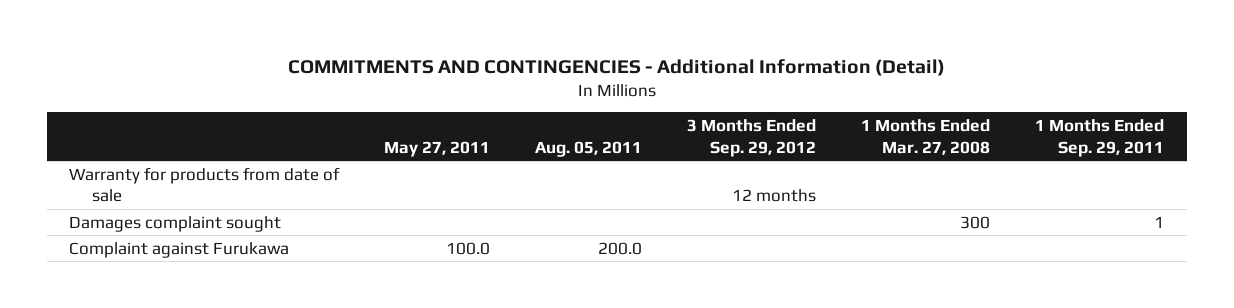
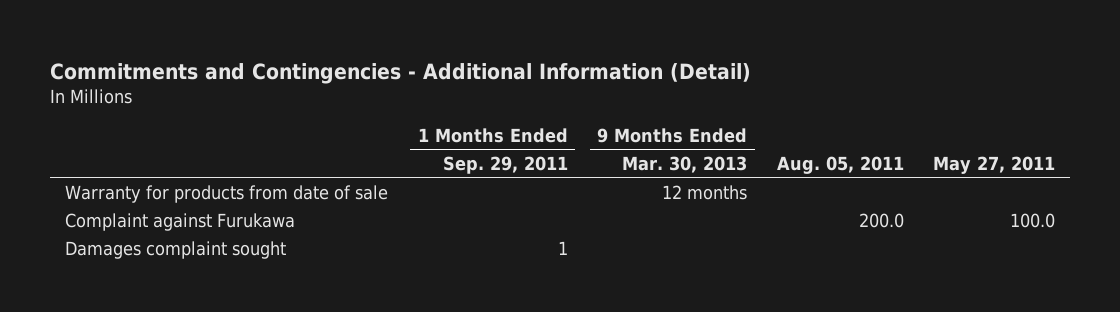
- COMMITMENTS AND CONTINGENCIES - Additional Information (Detail)
+ Commitments and Contingencies - Additional Information (Detail)
- | May 27, 2011 | Aug. 05, 2011 | 3 Months Ended Sep. 29, 2012 | 1 Months Ended Mar. 27, 2008 | 1 Months Ended Sep. 29, 2011
+ | 1 Months Ended Sep. 29, 2011 | 9 Months Ended Mar. 30, 2013 | Aug. 05, 2011 | May 27, 2011
moved down: Damages complaint sought | 1 | | |

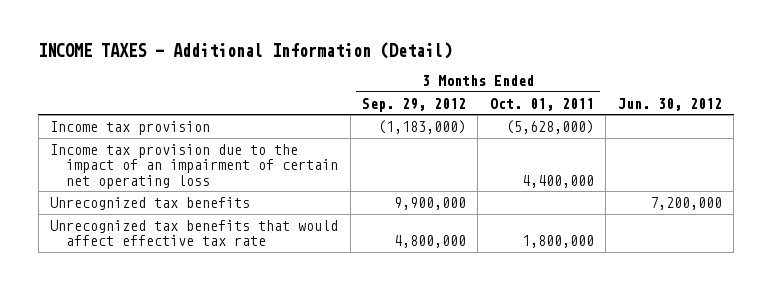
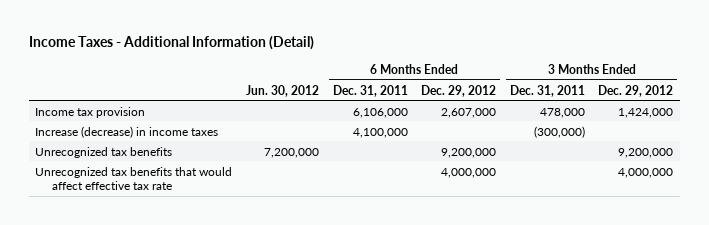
- INCOME TAXES - Additional Information (Detail)
+ Income Taxes - Additional Information (Detail)
- | 3 Months Ended Sep. 29, 2012 | 3 Months Ended Oct. 01, 2011 | Jun. 30, 2012
+ | Jun. 30, 2012 | 6 Months Ended Dec. 31, 2011 | 6 Months Ended Dec. 29, 2012 | 3 Months Ended Dec. 31, 2011 | 3 Months Ended Dec. 29, 2012
- Income tax provision due to the impact of an impairment of certain net operating loss | | 4,400,000 |
+ Increase (decrease) in income taxes | | 4,100,000 | | (300,000) |

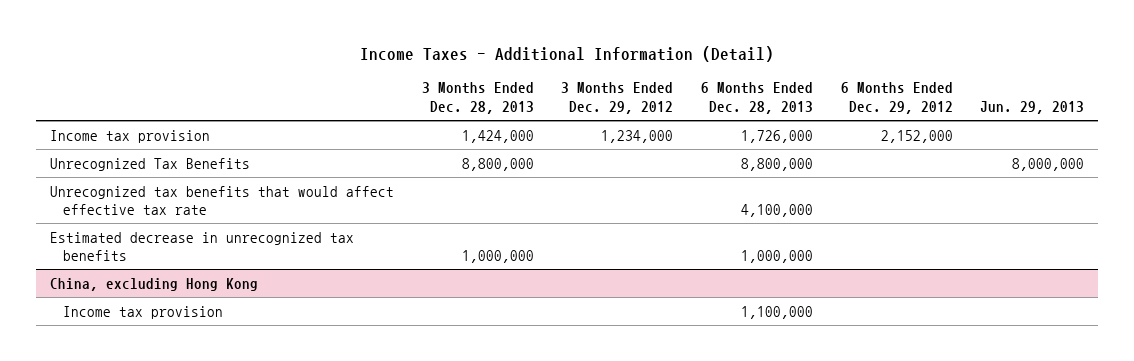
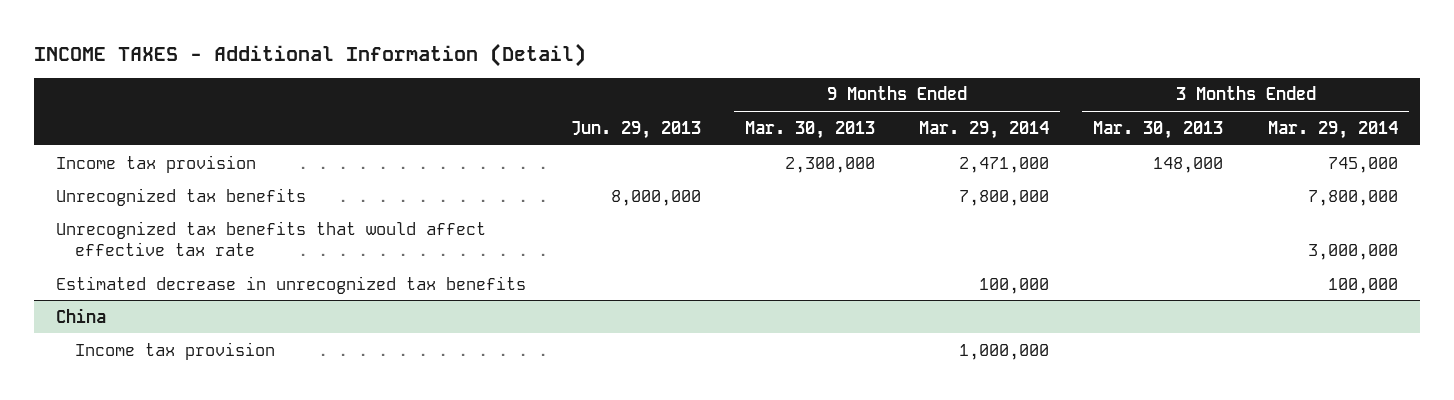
- Income Taxes - Additional Information (Detail)
+ INCOME TAXES - Additional Information (Detail)
- | 3 Months Ended Dec. 28, 2013 | 3 Months Ended Dec. 29, 2012 | 6 Months Ended Dec. 28, 2013 | 6 Months Ended Dec. 29, 2012 | Jun. 29, 2013
+ | Jun. 29, 2013 | 9 Months Ended Mar. 30, 2013 | 9 Months Ended Mar. 29, 2014 | 3 Months Ended Mar. 30, 2013 | 3 Months Ended Mar. 29, 2014
- Unrecognized Tax Benefits | 8,800,000 | | 8,800,000 | | 8,000,000
+ Unrecognized tax benefits | 8,000,000 | | 7,800,000 | | 7,800,000
- China, excluding Hong Kong
+ China

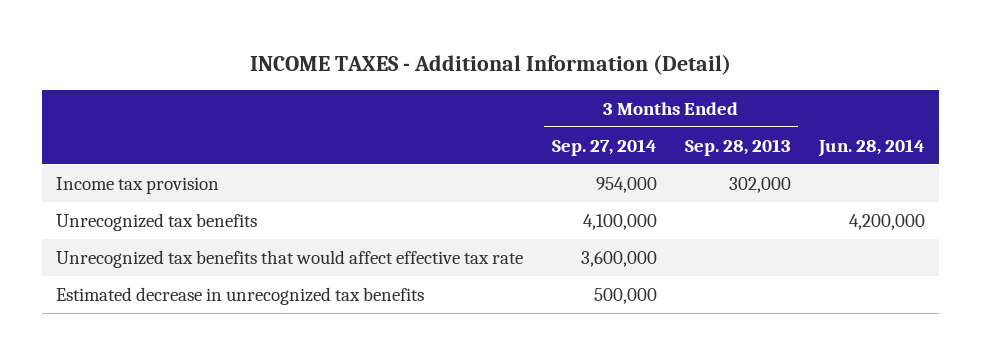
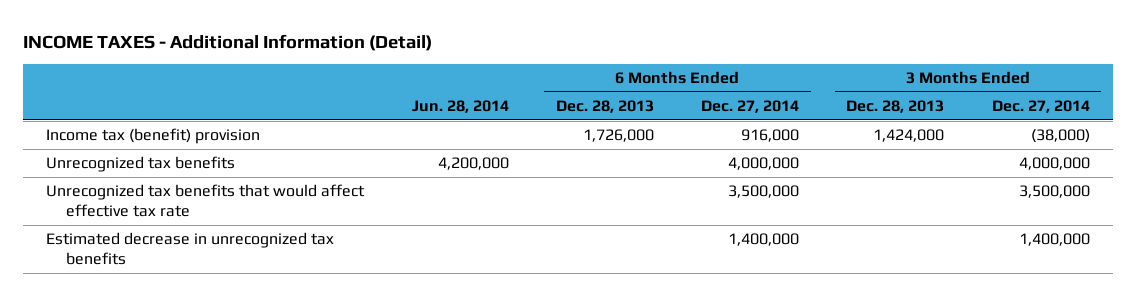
- | 3 Months Ended Sep. 27, 2014 | 3 Months Ended Sep. 28, 2013 | Jun. 28, 2014
+ | Jun. 28, 2014 | 6 Months Ended Dec. 28, 2013 | 6 Months Ended Dec. 27, 2014 | 3 Months Ended Dec. 28, 2013 | 3 Months Ended Dec. 27, 2014
- Income tax provision | 954,000 | 302,000 |
+ Income tax (benefit) provision | | 1,726,000 | 916,000 | 1,424,000 | (38,000)

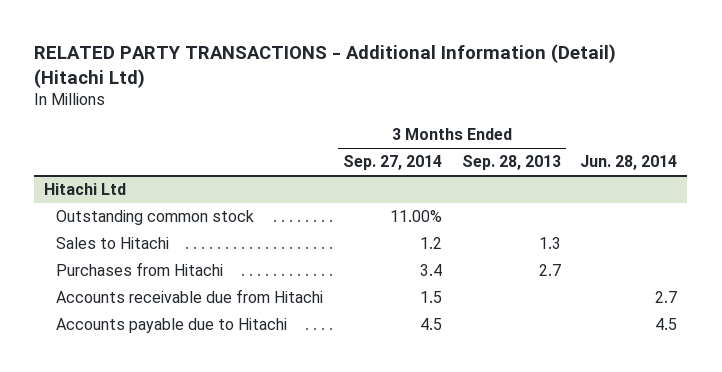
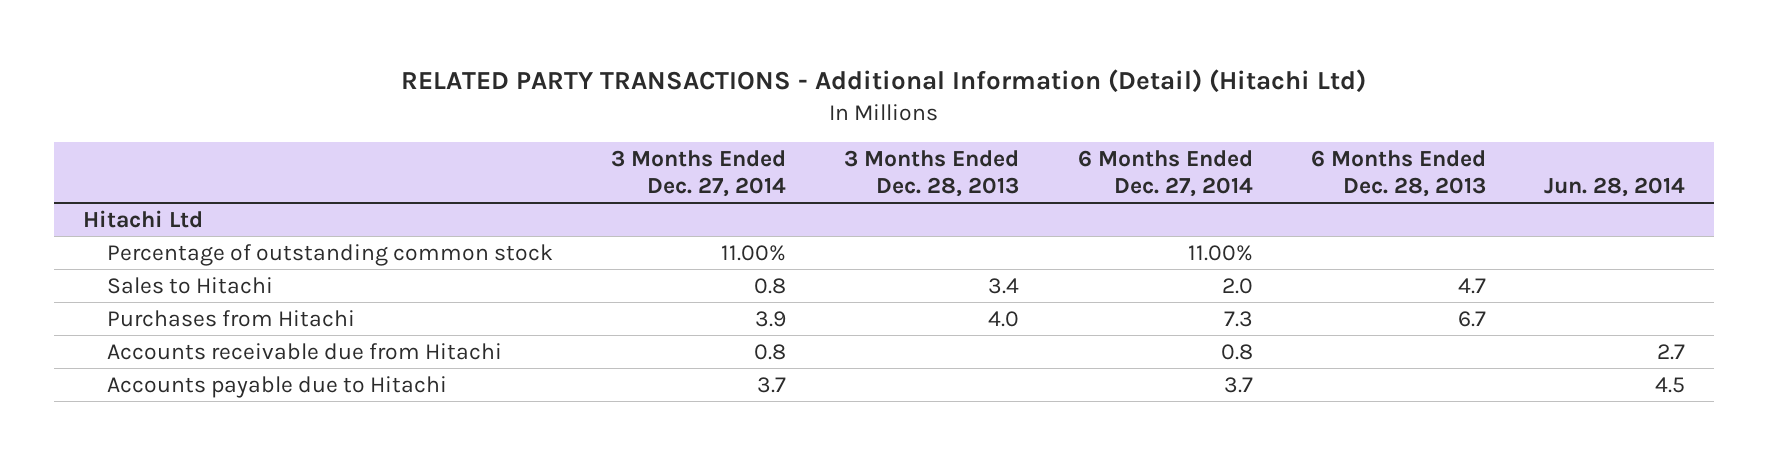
- | 3 Months Ended Sep. 27, 2014 | 3 Months Ended Sep. 28, 2013 | Jun. 28, 2014
+ | 3 Months Ended Dec. 27, 2014 | 3 Months Ended Dec. 28, 2013 | 6 Months Ended Dec. 27, 2014 | 6 Months Ended Dec. 28, 2013 | Jun. 28, 2014
@ Hitachi Ltd
- Outstanding common stock | 11.00% | |
+ Percentage of outstanding common stock | 11.00% | | 11.00% | |

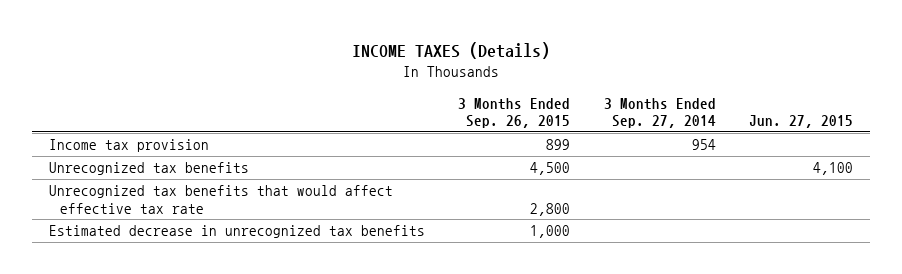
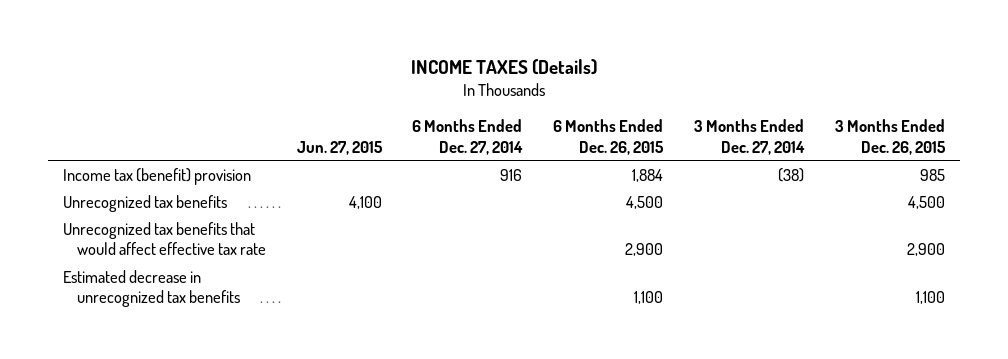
- | 3 Months Ended Sep. 26, 2015 | 3 Months Ended Sep. 27, 2014 | Jun. 27, 2015
+ | Jun. 27, 2015 | 6 Months Ended Dec. 27, 2014 | 6 Months Ended Dec. 26, 2015 | 3 Months Ended Dec. 27, 2014 | 3 Months Ended Dec. 26, 2015
- Income tax provision | 899 | 954 |
+ Income tax (benefit) provision | | 916 | 1,884 | (38) | 985

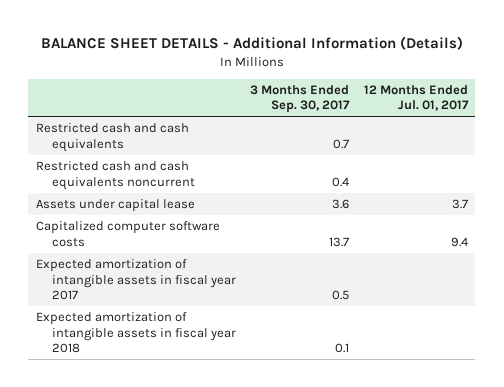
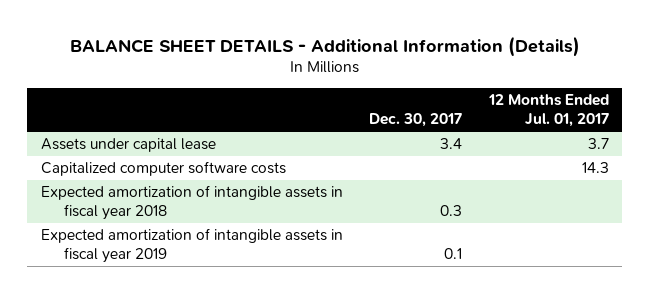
- | 3 Months Ended Sep. 30, 2017 | 12 Months Ended Jul. 01, 2017
+ | Dec. 30, 2017 | 12 Months Ended Jul. 01, 2017
- Restricted cash and cash equivalents | 0.7 |
- Restricted cash and cash equivalents noncurrent | 0.4 |
- Capitalized computer software costs | 13.7 | 9.4
- Expected amortization of intangible assets in fiscal year 2017 | 0.5 |
+ Capitalized computer software costs | | 14.3
+ Expected amortization of intangible assets in fiscal year 2019 | 0.1 |

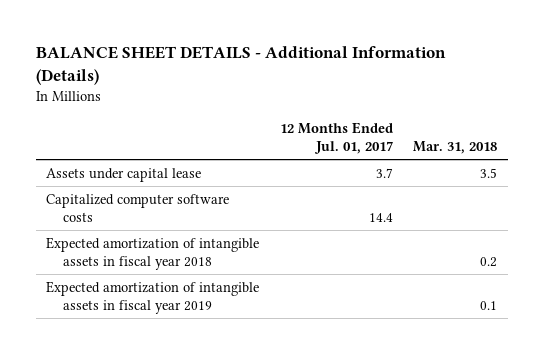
- | Dec. 30, 2017 | 12 Months Ended Jul. 01, 2017
+ | 12 Months Ended Jul. 01, 2017 | Mar. 31, 2018
- Capitalized computer software costs | | 14.3
+ Capitalized computer software costs | 14.4 |

